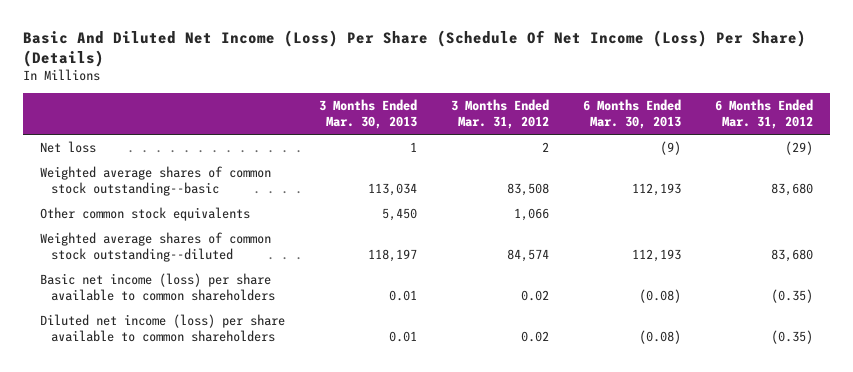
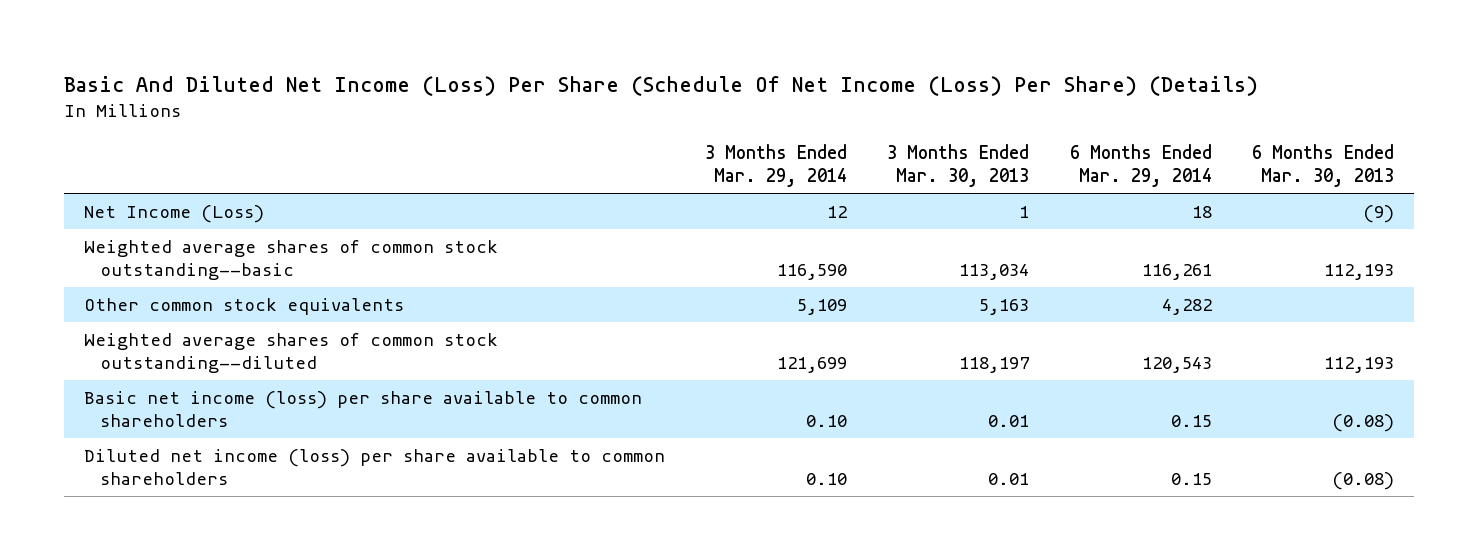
- | 3 Months Ended Mar. 30, 2013 | 3 Months Ended Mar. 31, 2012 | 6 Months Ended Mar. 30, 2013 | 6 Months Ended Mar. 31, 2012
+ | 3 Months Ended Mar. 29, 2014 | 3 Months Ended Mar. 30, 2013 | 6 Months Ended Mar. 29, 2014 | 6 Months Ended Mar. 30, 2013
- Net loss | 1 | 2 | (9) | (29)
+ Net Income (Loss) | 12 | 1 | 18 | (9)
- Other common stock equivalents | 5,450 | 1,066 | |
+ Other common stock equivalents | 5,109 | 5,163 | 4,282 |

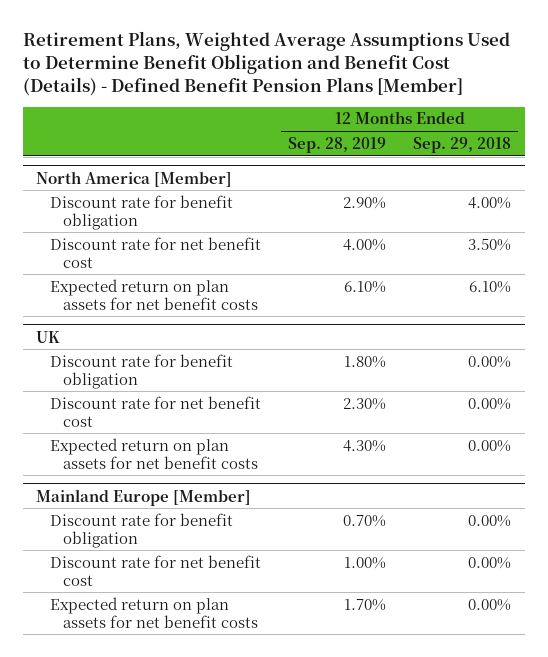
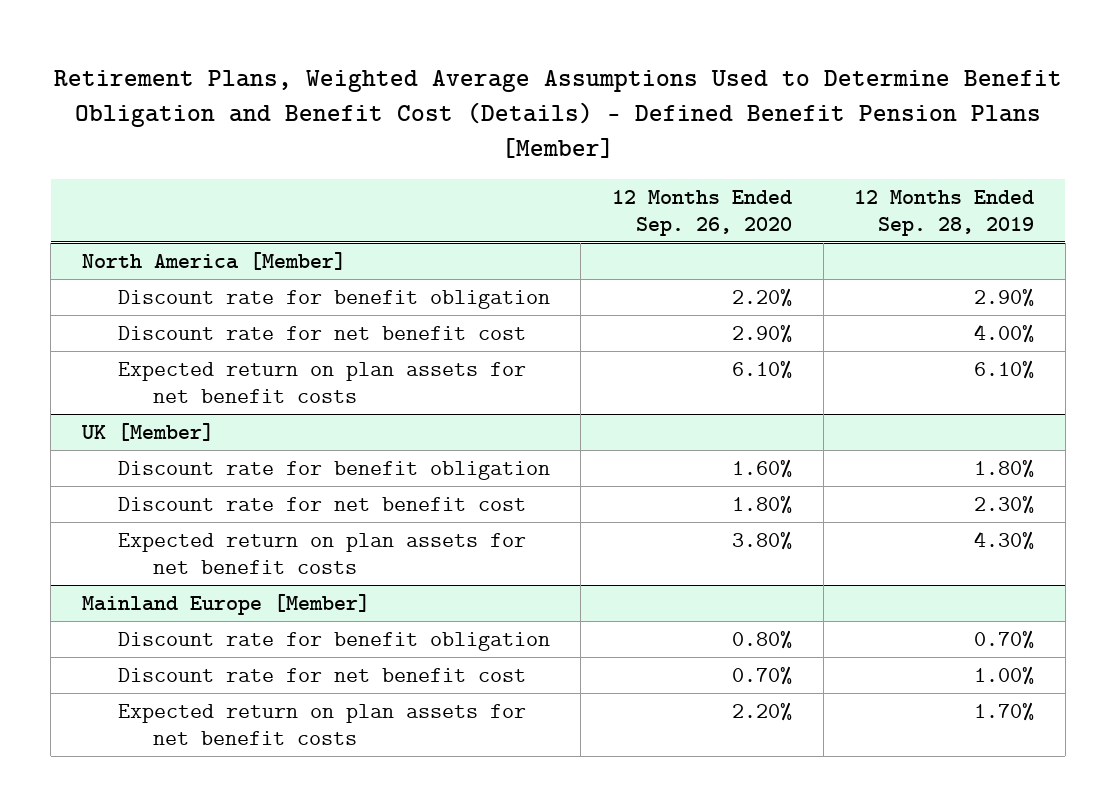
- | 12 Months Ended Sep. 28, 2019 | 12 Months Ended Sep. 29, 2018
+ | 12 Months Ended Sep. 26, 2020 | 12 Months Ended Sep. 28, 2019
- UK
+ UK [Member]

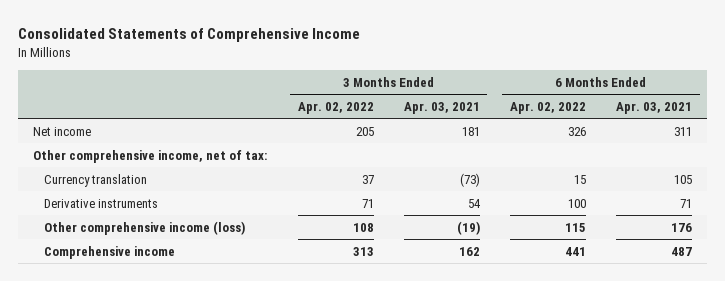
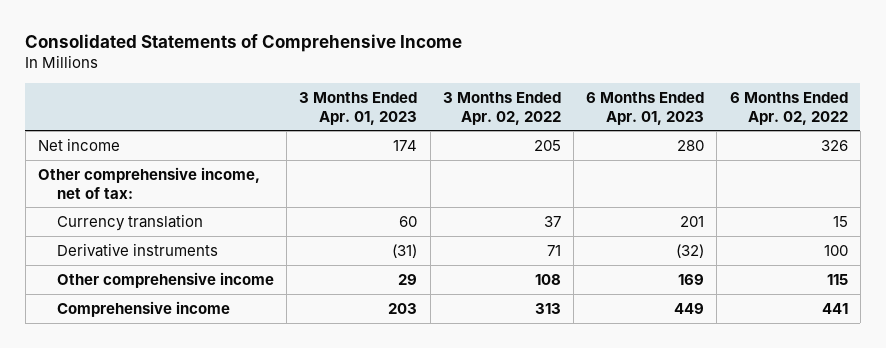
- | 3 Months Ended Apr. 02, 2022 | 3 Months Ended Apr. 03, 2021 | 6 Months Ended Apr. 02, 2022 | 6 Months Ended Apr. 03, 2021
+ | 3 Months Ended Apr. 01, 2023 | 3 Months Ended Apr. 02, 2022 | 6 Months Ended Apr. 01, 2023 | 6 Months Ended Apr. 02, 2022
- Other comprehensive income (loss) | 108 | (19) | 115 | 176
+ Other comprehensive income | 29 | 108 | 169 | 115

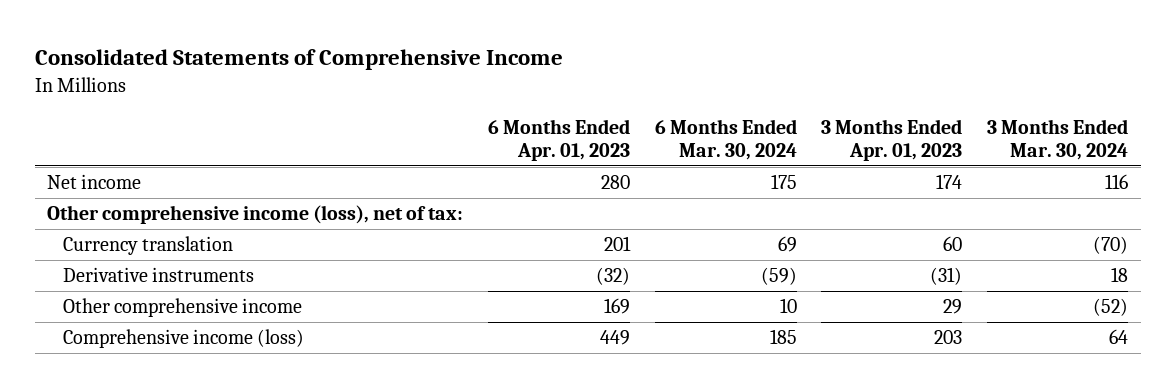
- | 3 Months Ended Apr. 01, 2023 | 3 Months Ended Apr. 02, 2022 | 6 Months Ended Apr. 01, 2023 | 6 Months Ended Apr. 02, 2022
+ | 6 Months Ended Apr. 01, 2023 | 6 Months Ended Mar. 30, 2024 | 3 Months Ended Apr. 01, 2023 | 3 Months Ended Mar. 30, 2024
- Other comprehensive income, net of tax:
+ Other comprehensive income (loss), net of tax:
- Comprehensive income | 203 | 313 | 449 | 441
+ Comprehensive income (loss) | 449 | 185 | 203 | 64

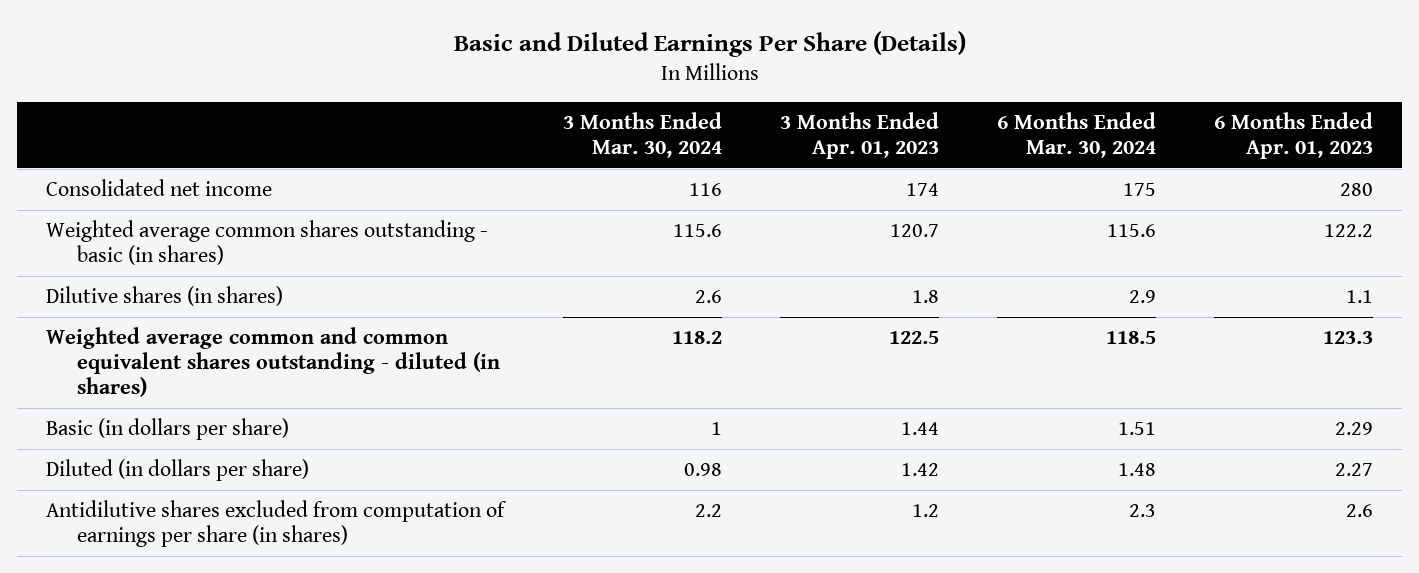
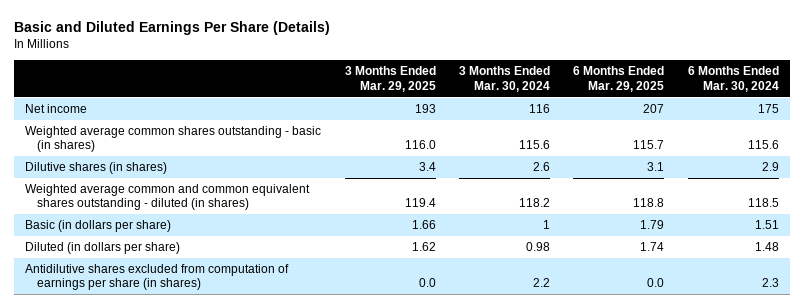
- | 3 Months Ended Mar. 30, 2024 | 3 Months Ended Apr. 01, 2023 | 6 Months Ended Mar. 30, 2024 | 6 Months Ended Apr. 01, 2023
+ | 3 Months Ended Mar. 29, 2025 | 3 Months Ended Mar. 30, 2024 | 6 Months Ended Mar. 29, 2025 | 6 Months Ended Mar. 30, 2024
- Consolidated net income | 116 | 174 | 175 | 280
+ Net income | 193 | 116 | 207 | 175

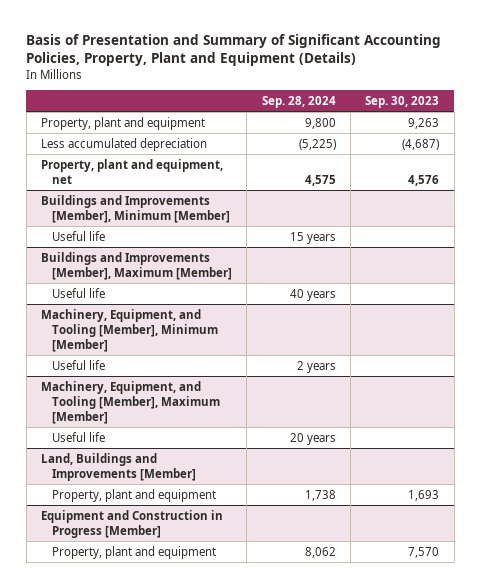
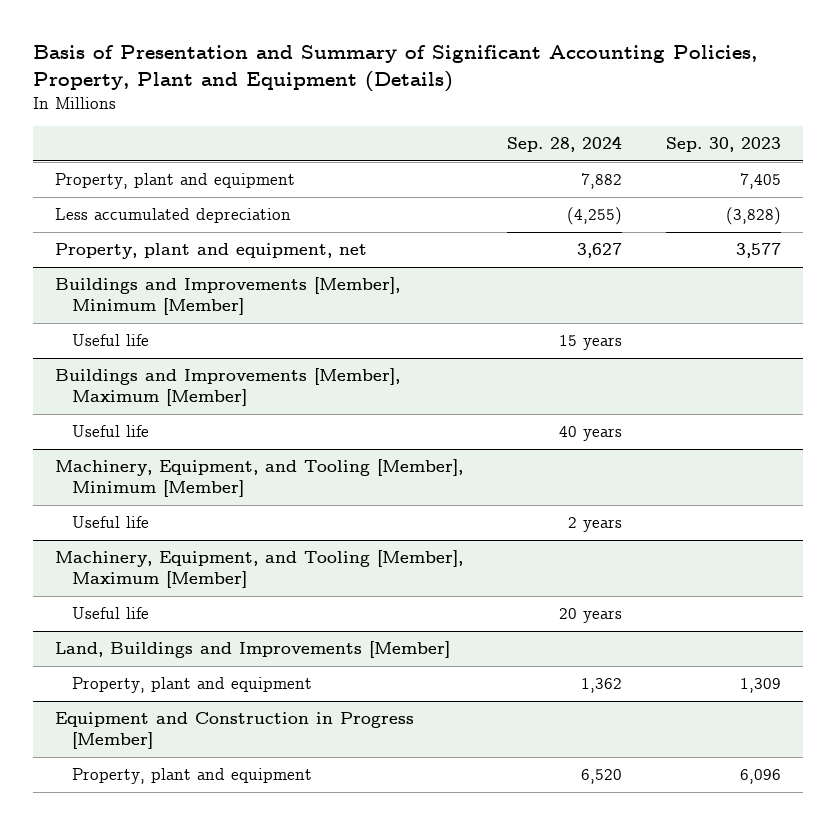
- Property, plant and equipment | 9,800 | 9,263
- Less accumulated depreciation | (5,225) | (4,687)
- Property, plant and equipment, net | 4,575 | 4,576
+ Property, plant and equipment | 7,882 | 7,405
+ Less accumulated depreciation | (4,255) | (3,828)
+ Property, plant and equipment, net | 3,627 | 3,577
@ Land, Buildings and Improvements [Member]
- Property, plant and equipment | 1,738 | 1,693
+ Property, plant and equipment | 1,362 | 1,309
@ Equipment and Construction in Progress [Member]
- Property, plant and equipment | 8,062 | 7,570
+ Property, plant and equipment | 6,520 | 6,096

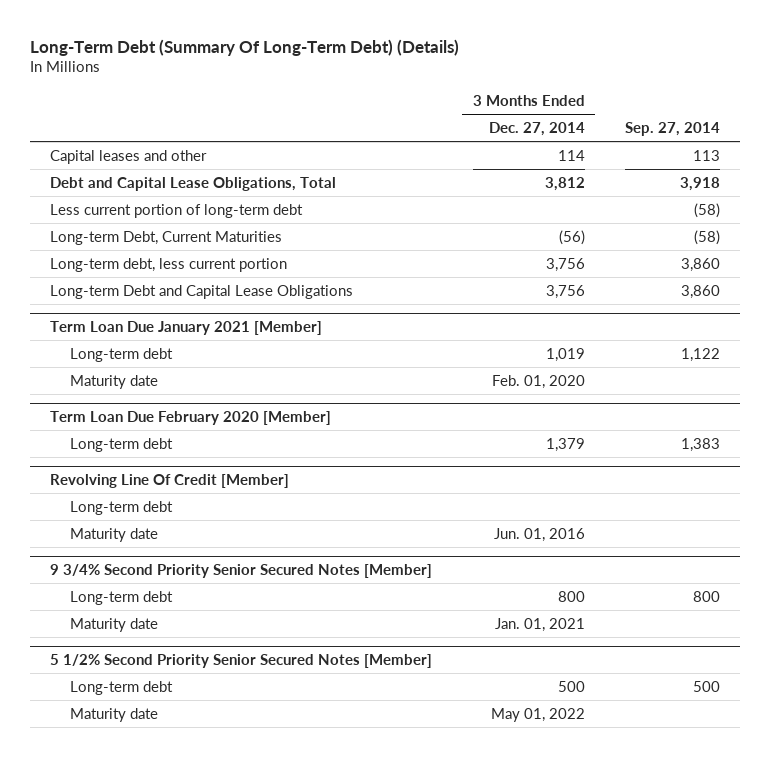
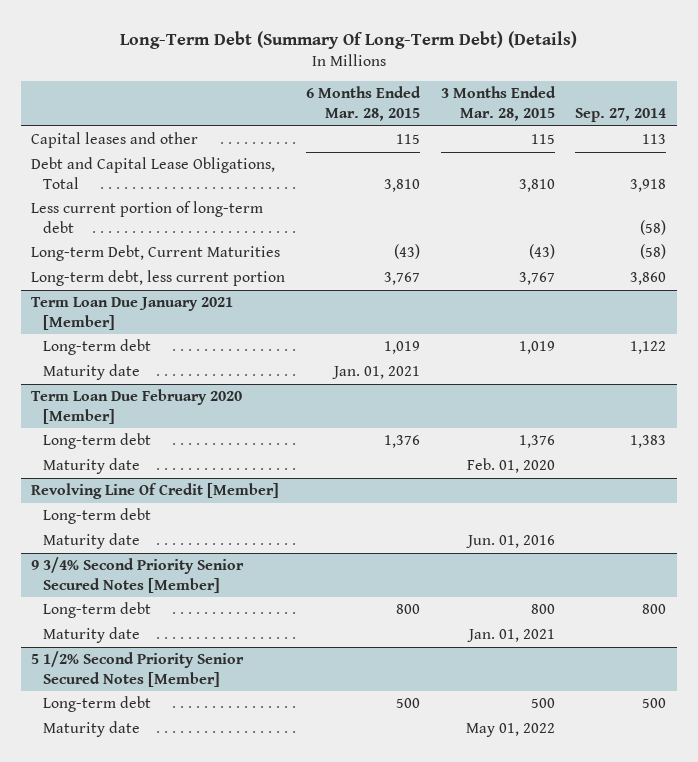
- | 3 Months Ended Dec. 27, 2014 | Sep. 27, 2014
+ | 6 Months Ended Mar. 28, 2015 | 3 Months Ended Mar. 28, 2015 | Sep. 27, 2014
- Long-term Debt and Capital Lease Obligations | 3,756 | 3,860
@ Term Loan Due February 2020 [Member]
+ Maturity date | | Feb. 01, 2020 |

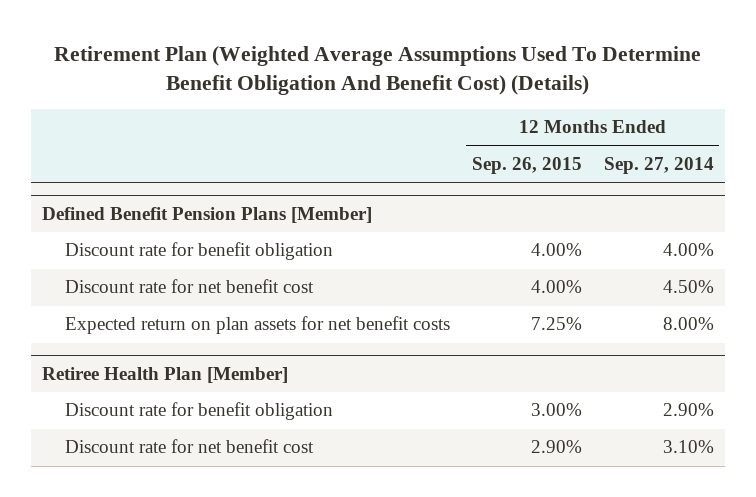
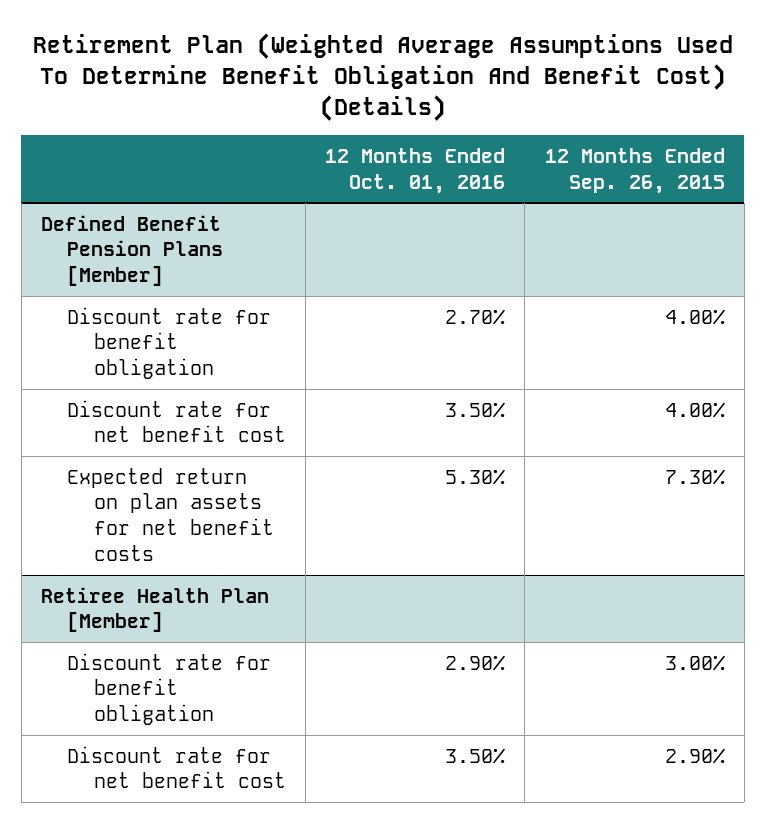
- | 12 Months Ended Sep. 26, 2015 | 12 Months Ended Sep. 27, 2014
+ | 12 Months Ended Oct. 01, 2016 | 12 Months Ended Sep. 26, 2015
@ Defined Benefit Pension Plans [Member]
- Expected return on plan assets for net benefit costs | 7.25% | 8.00%
+ Expected return on plan assets for net benefit costs | 5.30% | 7.30%

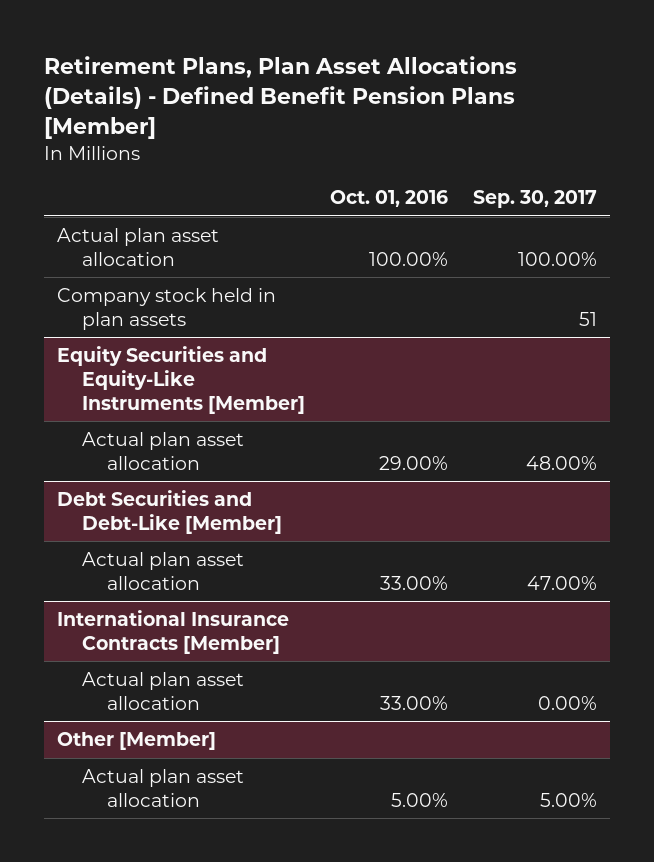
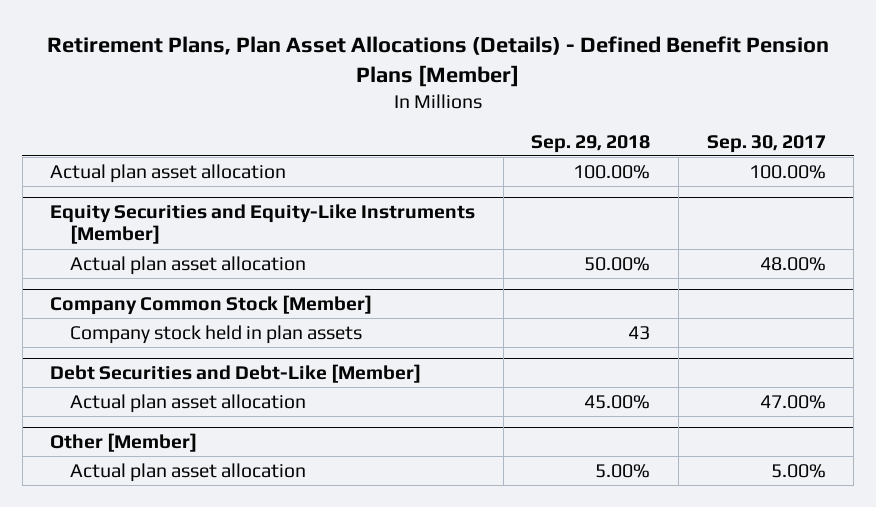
- | Oct. 01, 2016 | Sep. 30, 2017
+ | Sep. 29, 2018 | Sep. 30, 2017
- Company stock held in plan assets | | 51
+ Company Common Stock [Member]
+ Company stock held in plan assets | 43 |
- International Insurance Contracts [Member]
- Actual plan asset allocation | 33.00% | 0.00%

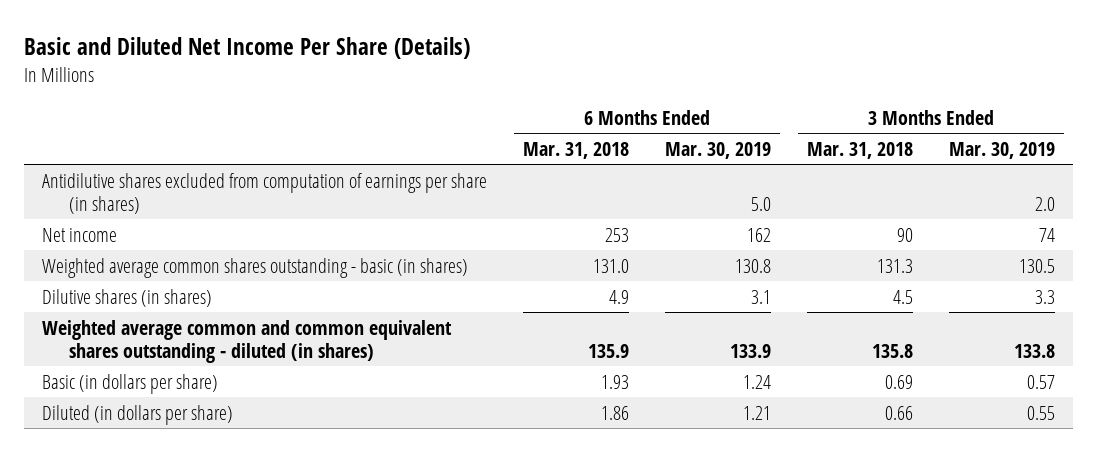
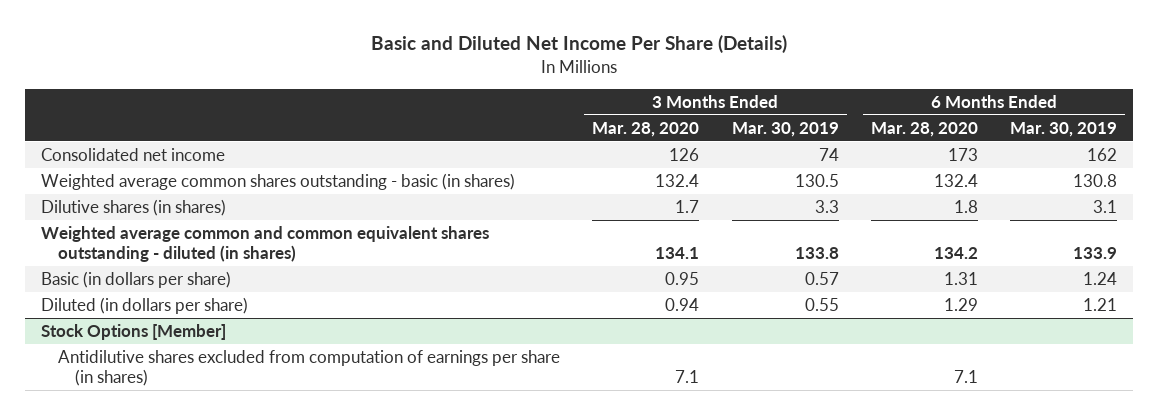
- | 6 Months Ended Mar. 31, 2018 | 6 Months Ended Mar. 30, 2019 | 3 Months Ended Mar. 31, 2018 | 3 Months Ended Mar. 30, 2019
+ | 3 Months Ended Mar. 28, 2020 | 3 Months Ended Mar. 30, 2019 | 6 Months Ended Mar. 28, 2020 | 6 Months Ended Mar. 30, 2019
- Antidilutive shares excluded from computation of earnings per share (in shares) | | 5.0 | | 2.0
- Net income | 253 | 162 | 90 | 74
+ Consolidated net income | 126 | 74 | 173 | 162
+ Stock Options [Member]
+ Antidilutive shares excluded from computation of earnings per share (in shares) | 7.1 | | 7.1 |

